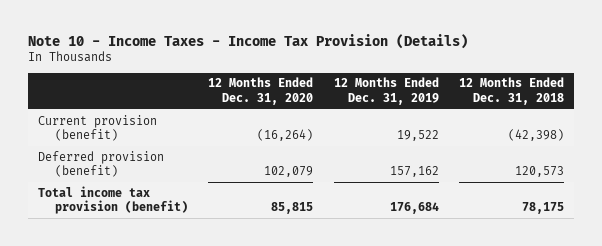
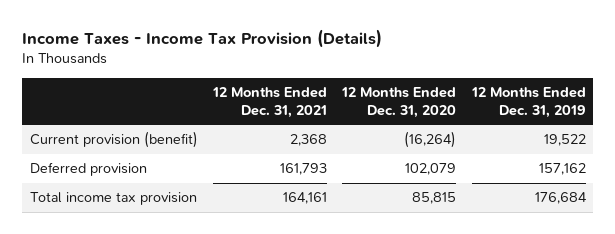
- Note 10 - Income Taxes - Income Tax Provision (Details)
+ Income Taxes - Income Tax Provision (Details)
- | 12 Months Ended Dec. 31, 2020 | 12 Months Ended Dec. 31, 2019 | 12 Months Ended Dec. 31, 2018
+ | 12 Months Ended Dec. 31, 2021 | 12 Months Ended Dec. 31, 2020 | 12 Months Ended Dec. 31, 2019
- Deferred provision (benefit) | 102,079 | 157,162 | 120,573
- Total income tax provision (benefit) | 85,815 | 176,684 | 78,175
+ Deferred provision | 161,793 | 102,079 | 157,162
+ Total income tax provision | 164,161 | 85,815 | 176,684

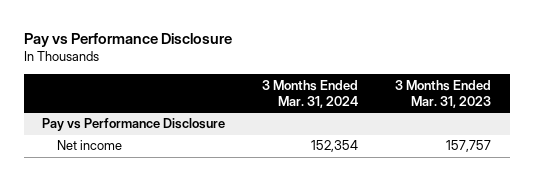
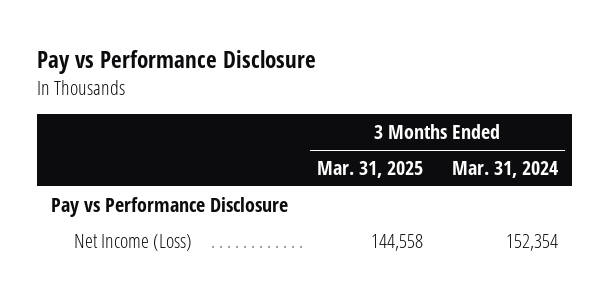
- | 3 Months Ended Mar. 31, 2024 | 3 Months Ended Mar. 31, 2023
+ | 3 Months Ended Mar. 31, 2025 | 3 Months Ended Mar. 31, 2024
- Net income | 152,354 | 157,757
+ Net Income (Loss) | 144,558 | 152,354

